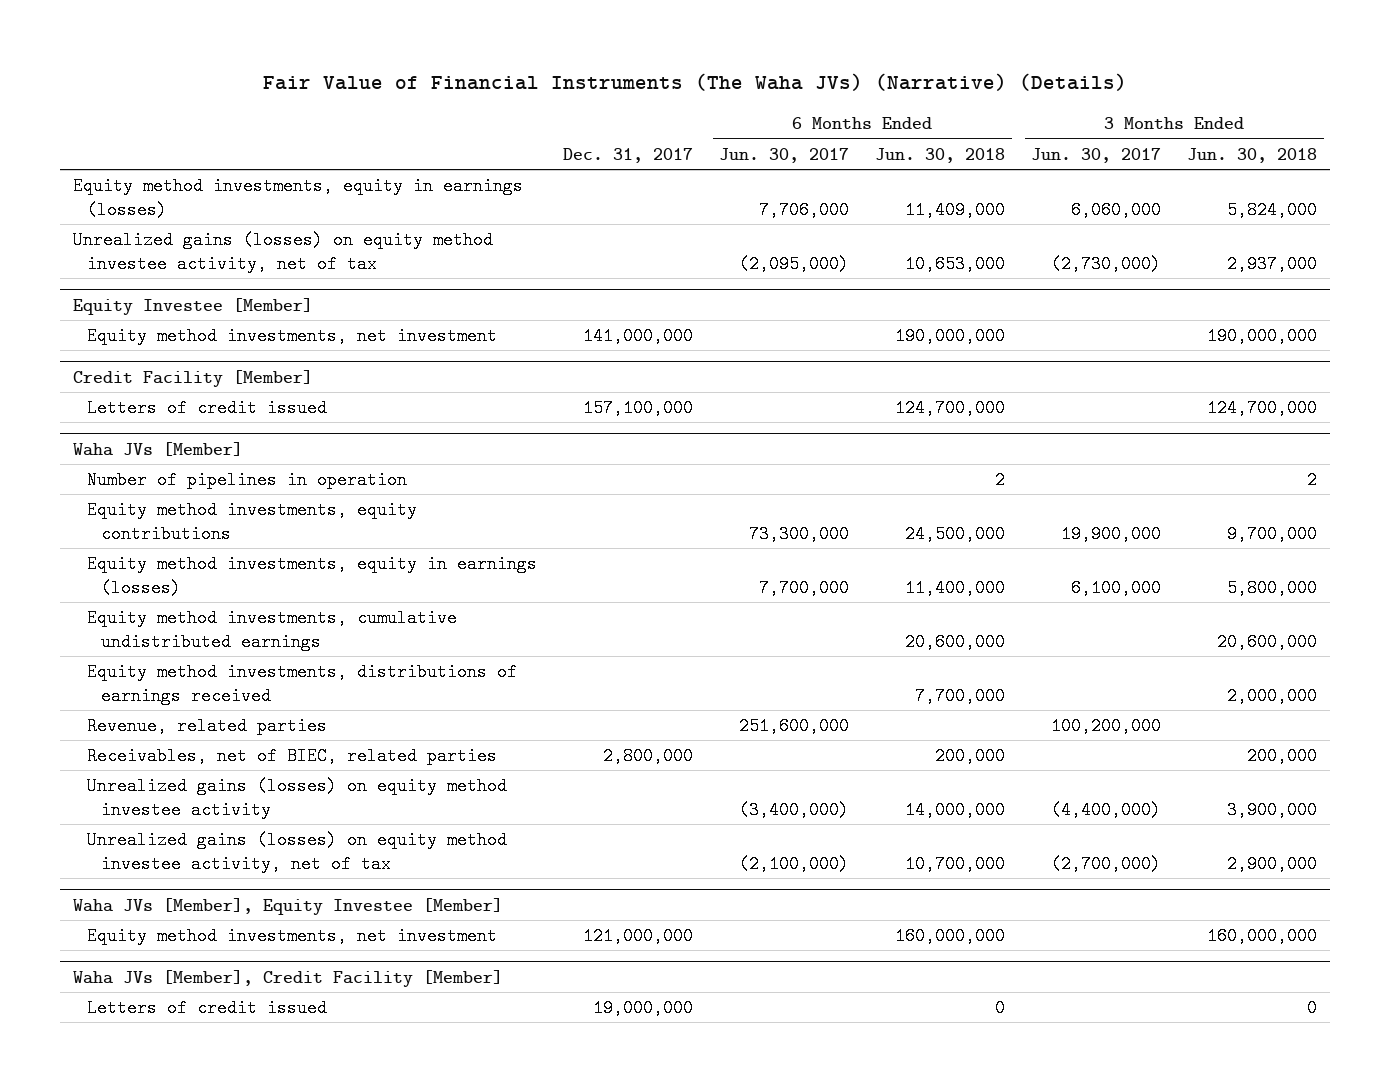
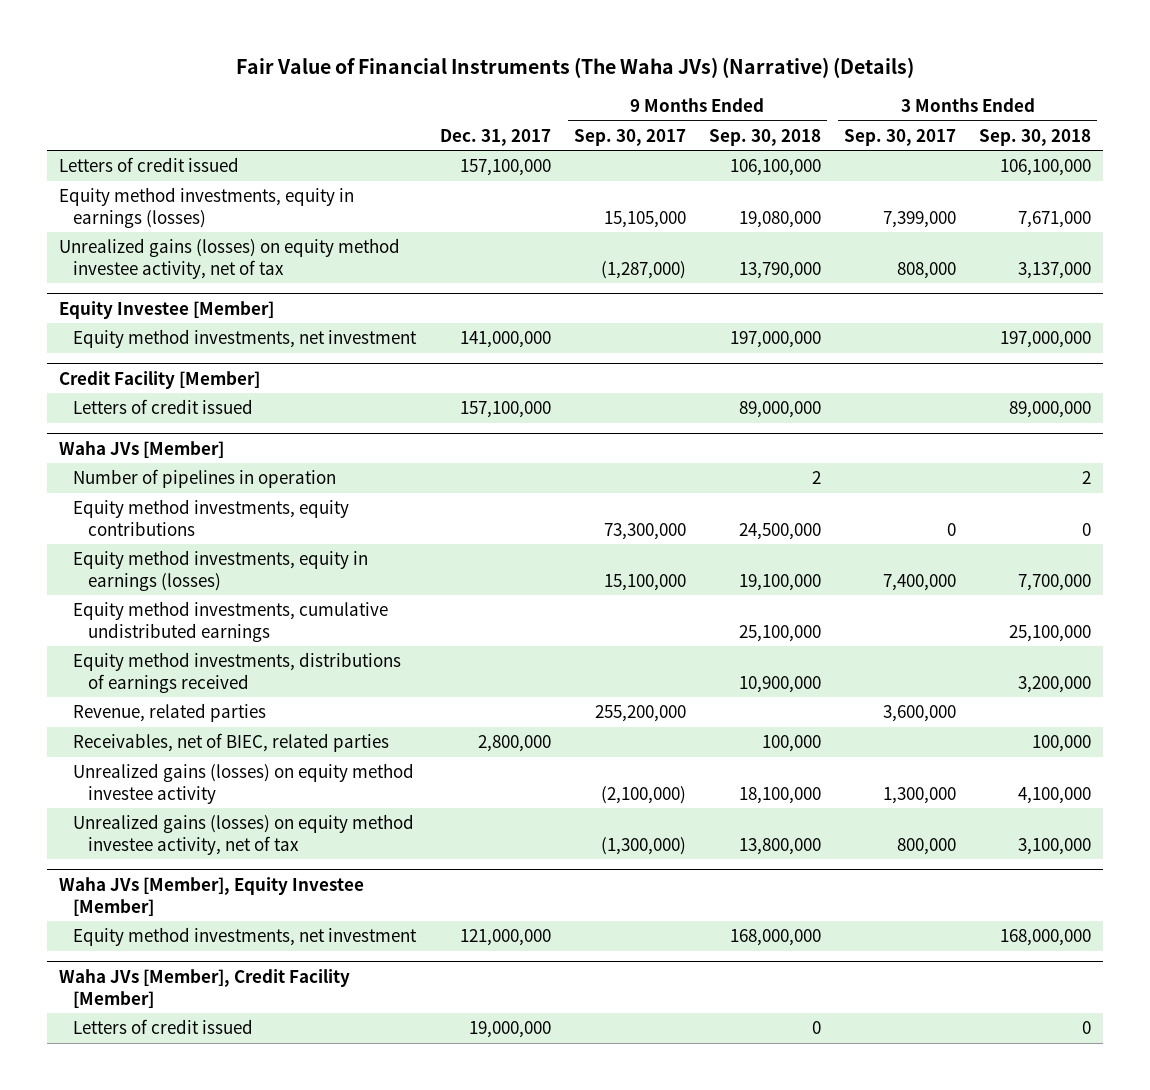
- | Dec. 31, 2017 | 6 Months Ended Jun. 30, 2017 | 6 Months Ended Jun. 30, 2018 | 3 Months Ended Jun. 30, 2017 | 3 Months Ended Jun. 30, 2018
+ | Dec. 31, 2017 | 9 Months Ended Sep. 30, 2017 | 9 Months Ended Sep. 30, 2018 | 3 Months Ended Sep. 30, 2017 | 3 Months Ended Sep. 30, 2018
+ Letters of credit issued | 157,100,000 | | 106,100,000 | | 106,100,000

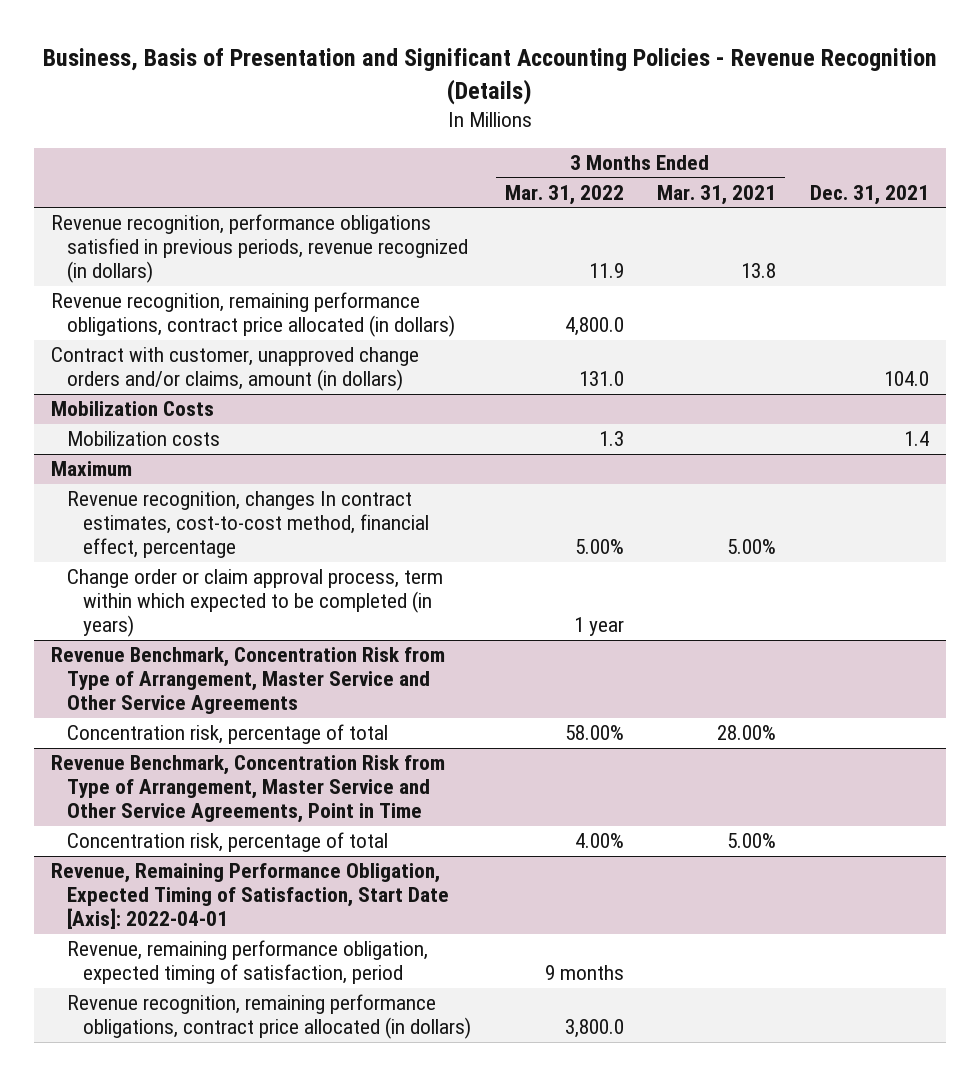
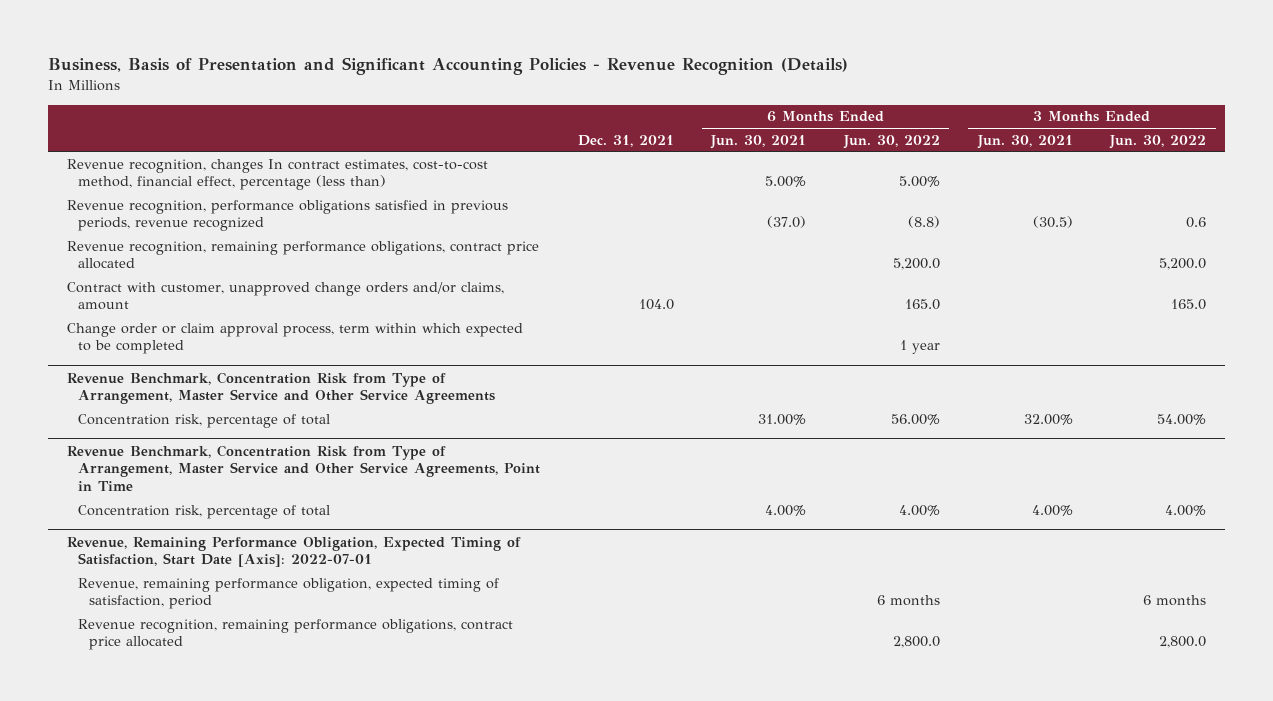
- | 3 Months Ended Mar. 31, 2022 | 3 Months Ended Mar. 31, 2021 | Dec. 31, 2021
+ | Dec. 31, 2021 | 6 Months Ended Jun. 30, 2021 | 6 Months Ended Jun. 30, 2022 | 3 Months Ended Jun. 30, 2021 | 3 Months Ended Jun. 30, 2022
- Revenue recognition, performance obligations satisfied in previous periods, revenue recognized (in dollars) | 11.9 | 13.8 |
- Revenue recognition, remaining performance obligations, contract price allocated (in dollars) | 4,800.0 | |
- Contract with customer, unapproved change orders and/or claims, amount (in dollars) | 131.0 | | 104.0
- Mobilization Costs
- Mobilization costs | 1.3 | | 1.4
- Maximum
- Revenue recognition, changes In contract estimates, cost-to-cost method, financial effect, percentage | 5.00% | 5.00% |
- Change order or claim approval process, term within which expected to be completed (in years) | 1 year | |
+ Revenue recognition, changes In contract estimates, cost-to-cost method, financial effect, percentage (less than) | | 5.00% | 5.00% | |
+ Revenue recognition, performance obligations satisfied in previous periods, revenue recognized | | (37.0) | (8.8) | (30.5) | 0.6
+ Revenue recognition, remaining performance obligations, contract price allocated | | | 5,200.0 | | 5,200.0
+ Contract with customer, unapproved change orders and/or claims, amount | 104.0 | | 165.0 | | 165.0
+ Change order or claim approval process, term within which expected to be completed | | | 1 year | |
- Revenue, Remaining Performance Obligation, Expected Timing of Satisfaction, Start Date [Axis]: 2022-04-01
- Revenue, remaining performance obligation, expected timing of satisfaction, period | 9 months | |
- Revenue recognition, remaining performance obligations, contract price allocated (in dollars) | 3,800.0 | |
+ Revenue, Remaining Performance Obligation, Expected Timing of Satisfaction, Start Date [Axis]: 2022-07-01
+ Revenue, remaining performance obligation, expected timing of satisfaction, period | | | 6 months | | 6 months
+ Revenue recognition, remaining performance obligations, contract price allocated | | | 2,800.0 | | 2,800.0

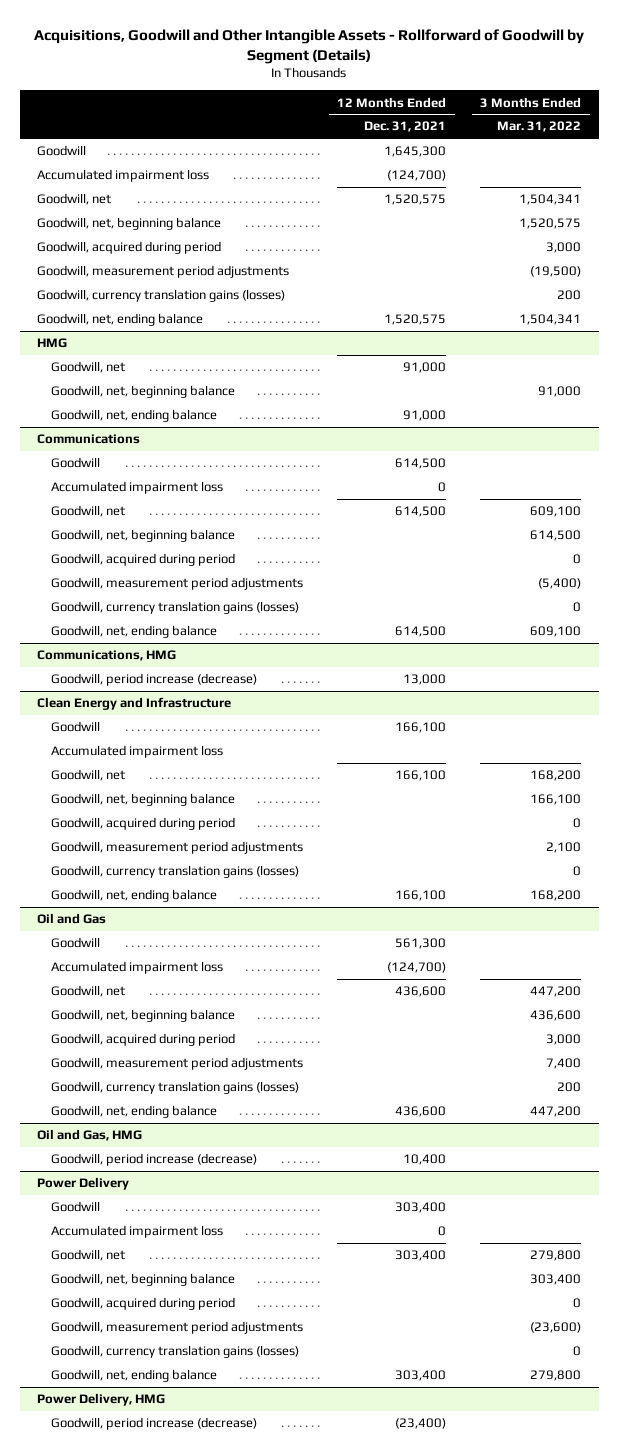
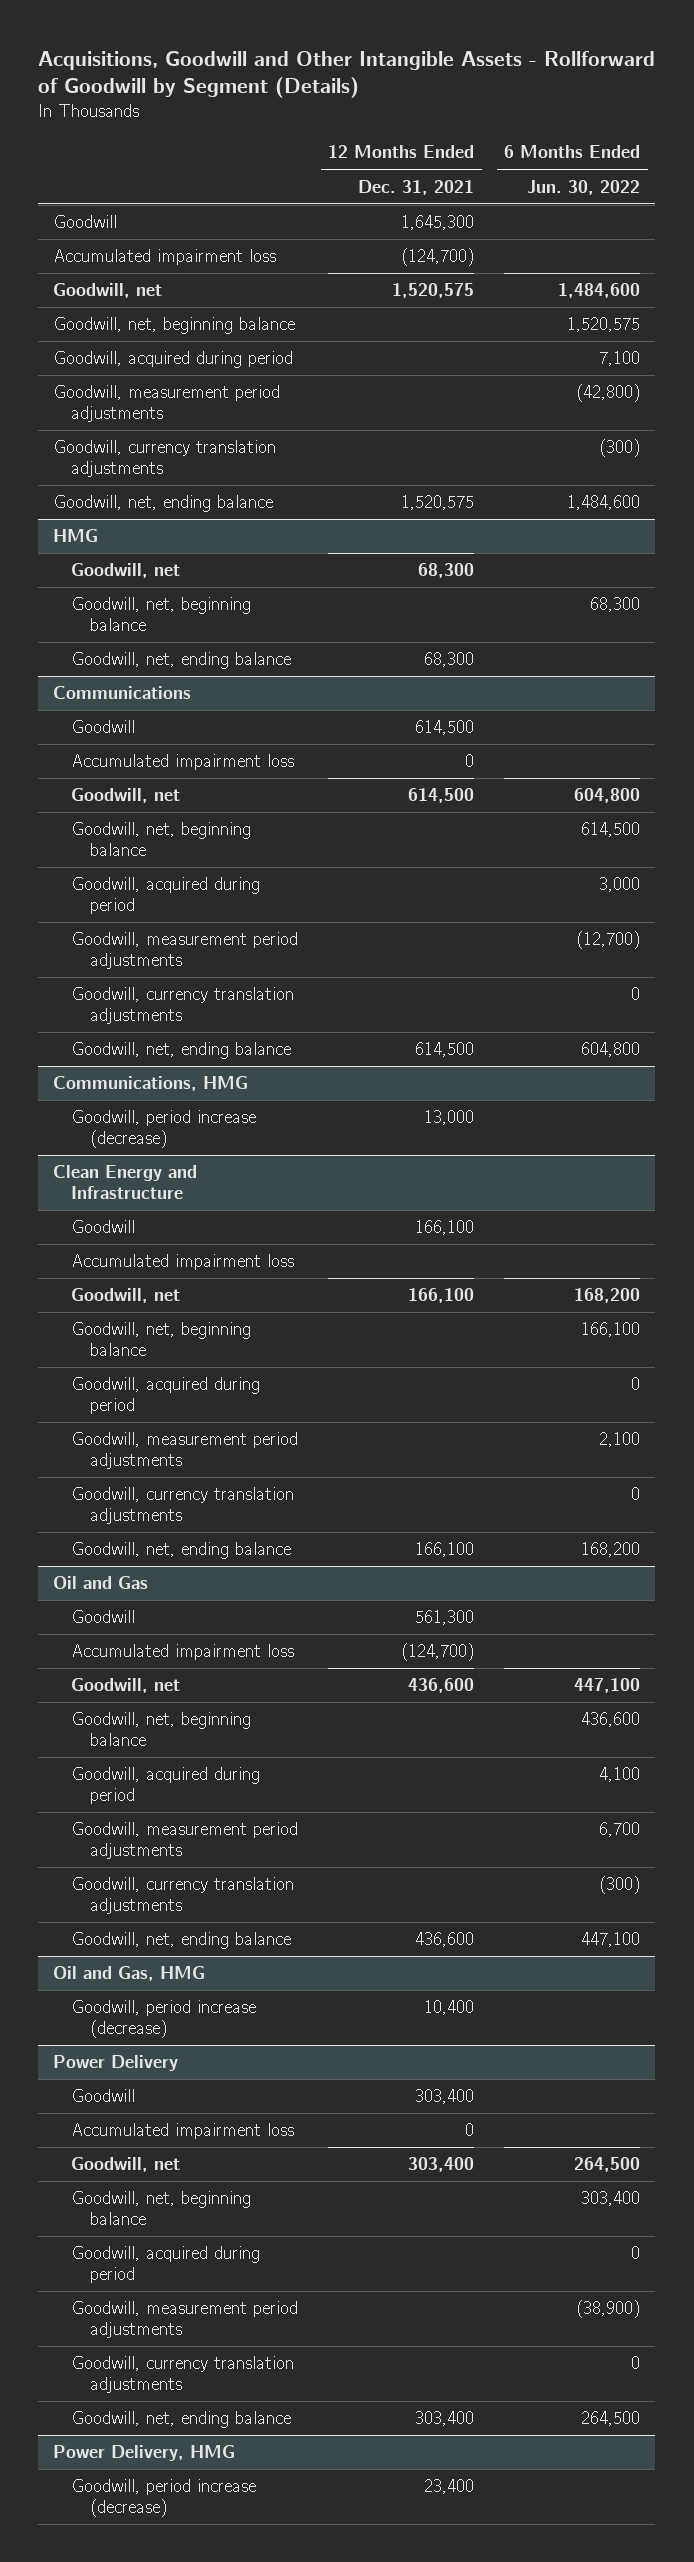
- | 12 Months Ended Dec. 31, 2021 | 3 Months Ended Mar. 31, 2022
+ | 12 Months Ended Dec. 31, 2021 | 6 Months Ended Jun. 30, 2022
- Goodwill, currency translation gains (losses) | | 200
+ Goodwill, currency translation adjustments | | (300)
@ HMG
- Goodwill, net | 91,000 |
+ Goodwill, net | 68,300 |
- Goodwill, net, ending balance | 91,000 |
+ Goodwill, net, ending balance | 68,300 |
@ Communications
- Goodwill, currency translation gains (losses) | | 0
+ Goodwill, currency translation adjustments | | 0
@ Clean Energy and Infrastructure
- Goodwill, currency translation gains (losses) | | 0
+ Goodwill, currency translation adjustments | | 0
@ Oil and Gas
- Goodwill, currency translation gains (losses) | | 200
+ Goodwill, currency translation adjustments | | (300)
@ Power Delivery
- Goodwill, currency translation gains (losses) | | 0
+ Goodwill, currency translation adjustments | | 0
@ Power Delivery, HMG
- Goodwill, period increase (decrease) | (23,400) |
+ Goodwill, period increase (decrease) | 23,400 |

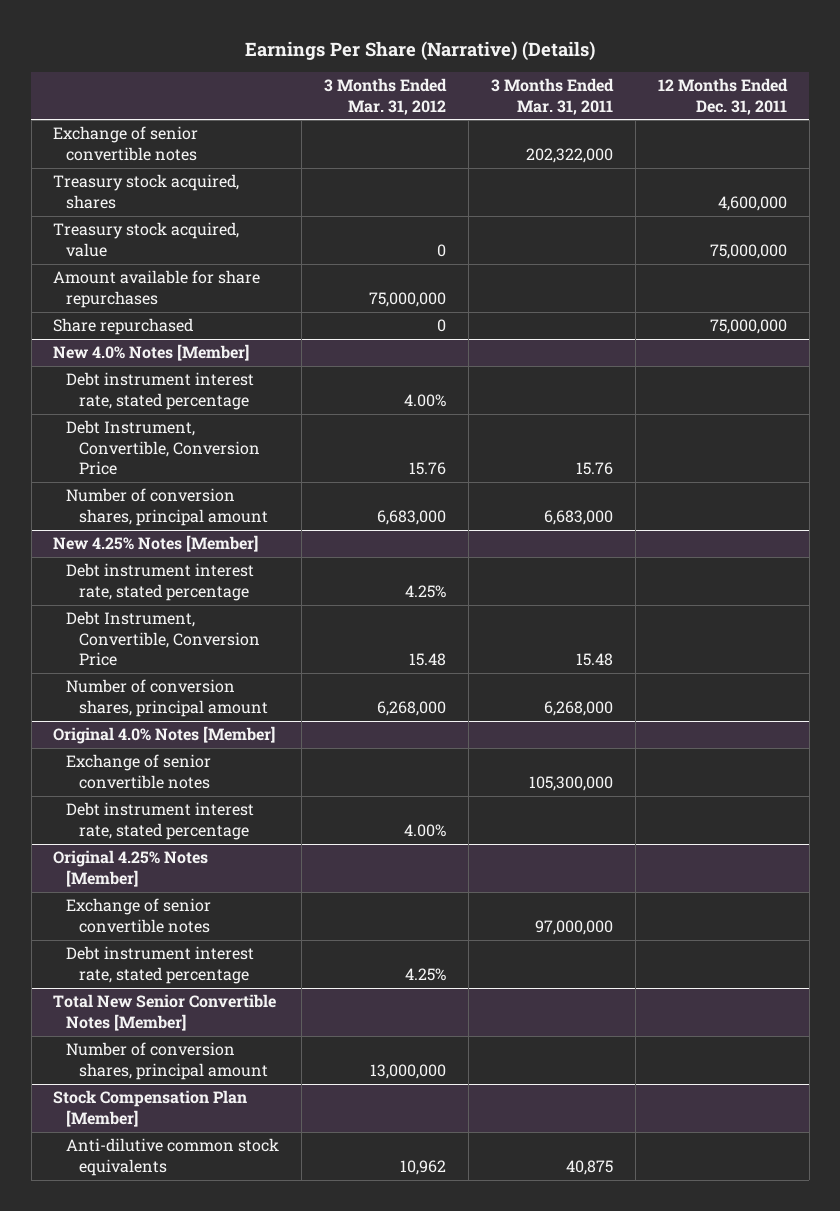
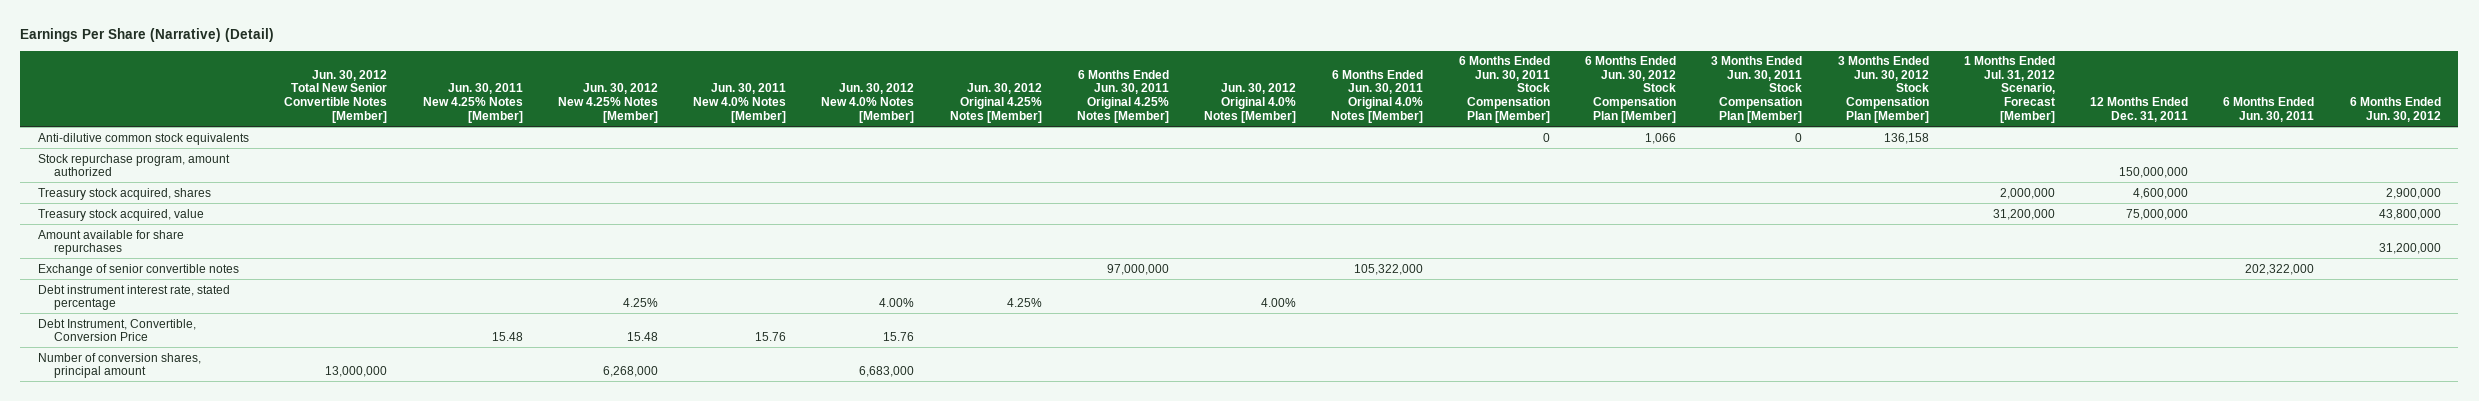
- Earnings Per Share (Narrative) (Details)
+ Earnings Per Share (Narrative) (Detail)
- | 3 Months Ended Mar. 31, 2012 | 3 Months Ended Mar. 31, 2011 | 12 Months Ended Dec. 31, 2011
+ | Jun. 30, 2012 Total New Senior Convertible Notes [Member] | Jun. 30, 2011 New 4.25% Notes [Member] | Jun. 30, 2012 New 4.25% Notes [Member] | Jun. 30, 2011 New 4.0% Notes [Member] | Jun. 30, 2012 New 4.0% Notes [Member] | Jun. 30, 2012 Original 4.25% Notes [Member] | 6 Months Ended Jun. 30, 2011 Original 4.25% Notes [Member] | Jun. 30, 2012 Original 4.0% Notes [Member] | 6 Months Ended Jun. 30, 2011 Original 4.0% Notes [Member] | 6 Months Ended Jun. 30, 2011 Stock Compensation Plan [Member] | 6 Months Ended Jun. 30, 2012 Stock Compensation Plan [Member] | 3 Months Ended Jun. 30, 2011 Stock Compensation Plan [Member] | 3 Months Ended Jun. 30, 2012 Stock Compensation Plan [Member] | 1 Months Ended Jul. 31, 2012 Scenario, Forecast [Member] | 12 Months Ended Dec. 31, 2011 | 6 Months Ended Jun. 30, 2011 | 6 Months Ended Jun. 30, 2012
+ Anti-dilutive common stock equivalents | | | | | | | | | | 0 | 1,066 | 0 | 136,158 | | | |
+ Stock repurchase program, amount authorized | | | | | | | | | | | | | | | 150,000,000 | |
- Share repurchased | 0 | | 75,000,000
- New 4.0% Notes [Member]
- Debt instrument interest rate, stated percentage | 4.00% | |
- Debt Instrument, Convertible, Conversion Price | 15.76 | 15.76 |
- Number of conversion shares, principal amount | 6,683,000 | 6,683,000 |
- New 4.25% Notes [Member]
- Debt instrument interest rate, stated percentage | 4.25% | |
- Debt Instrument, Convertible, Conversion Price | 15.48 | 15.48 |
- Number of conversion shares, principal amount | 6,268,000 | 6,268,000 |
- Original 4.0% Notes [Member]
- Exchange of senior convertible notes | | 105,300,000 |
- Debt instrument interest rate, stated percentage | 4.00% | |
- Original 4.25% Notes [Member]
- Exchange of senior convertible notes | | 97,000,000 |
- Debt instrument interest rate, stated percentage | 4.25% | |
- Total New Senior Convertible Notes [Member]
- Number of conversion shares, principal amount | 13,000,000 | |
- Stock Compensation Plan [Member]
- Anti-dilutive common stock equivalents | 10,962 | 40,875 |
moved down: Exchange of senior convertible notes | | | | | | | 97,000,000 | | 105,322,000 | | | | | | | 202,322,000 |
+ Debt instrument interest rate, stated percentage | | | 4.25% | | 4.00% | 4.25% | | 4.00% | | | | | | | | |
+ Debt Instrument, Convertible, Conversion Price | | 15.48 | 15.48 | 15.76 | 15.76 | | | | | | | | | | | |
+ Number of conversion shares, principal amount | 13,000,000 | | 6,268,000 | | 6,683,000 | | | | | | | | | | | |

